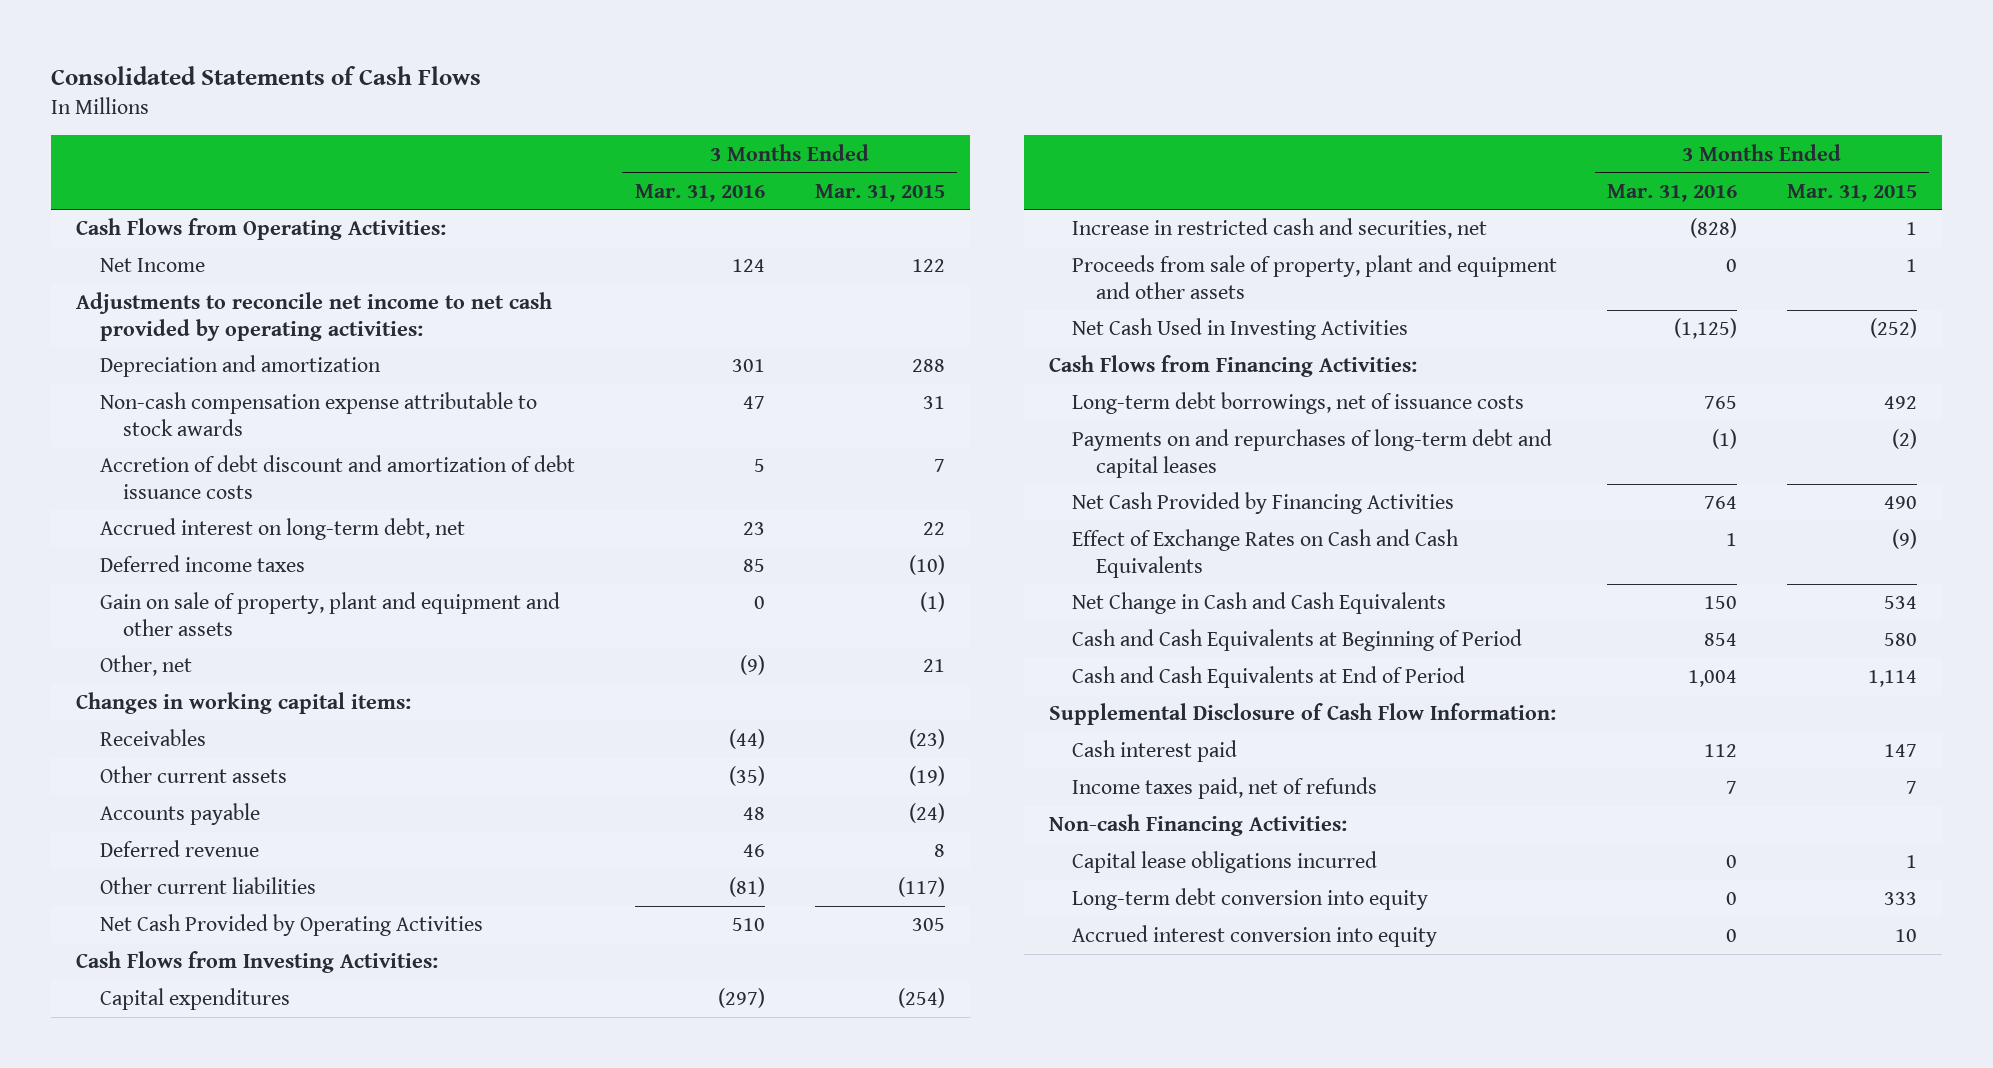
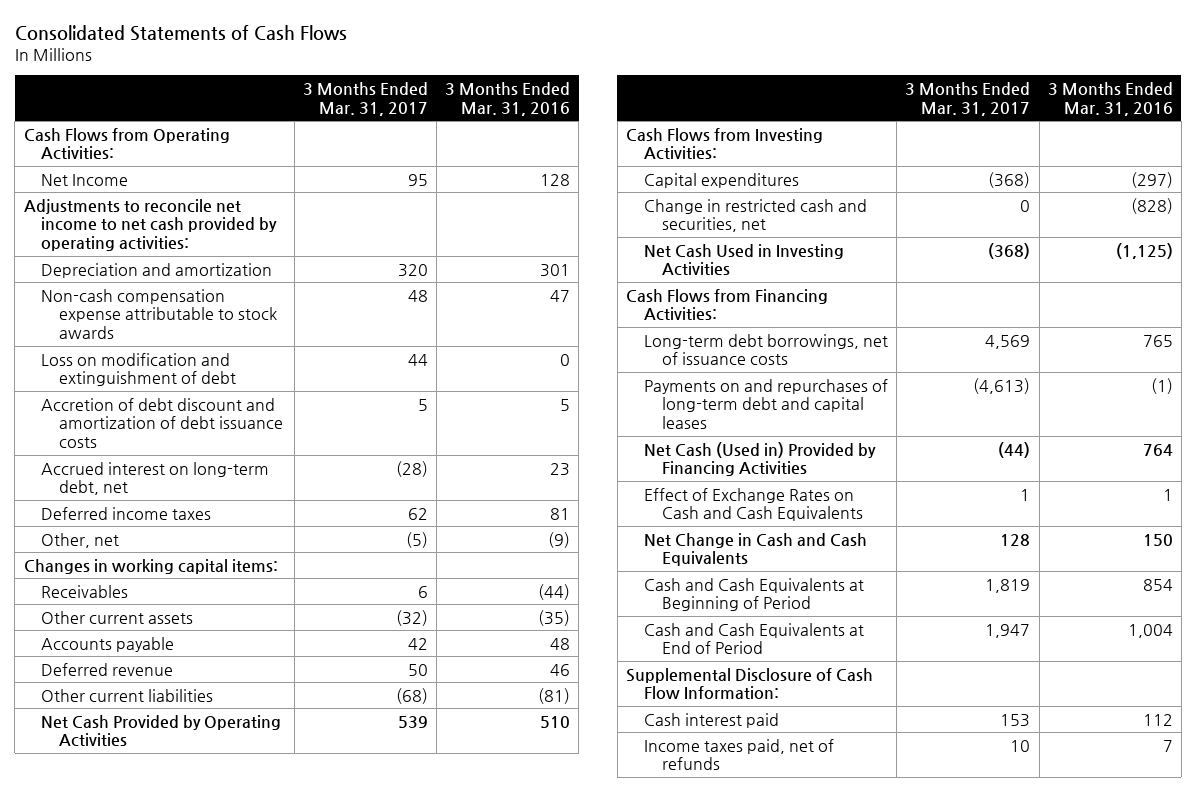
- | 3 Months Ended Mar. 31, 2016 | 3 Months Ended Mar. 31, 2015
+ | 3 Months Ended Mar. 31, 2017 | 3 Months Ended Mar. 31, 2016
- Net Income | 124 | 122
+ Net Income | 95 | 128
+ Loss on modification and extinguishment of debt | 44 | 0
- Deferred income taxes | 85 | (10)
- Gain on sale of property, plant and equipment and other assets | 0 | (1)
+ Deferred income taxes | 62 | 81
- Increase in restricted cash and securities, net | (828) | 1
- Proceeds from sale of property, plant and equipment and other assets | 0 | 1
+ Change in restricted cash and securities, net | 0 | (828)
- Net Cash Provided by Financing Activities | 764 | 490
+ Net Cash (Used in) Provided by Financing Activities | (44) | 764
- Non-cash Financing Activities:
- Capital lease obligations incurred | 0 | 1
- Long-term debt conversion into equity | 0 | 333
- Accrued interest conversion into equity | 0 | 10

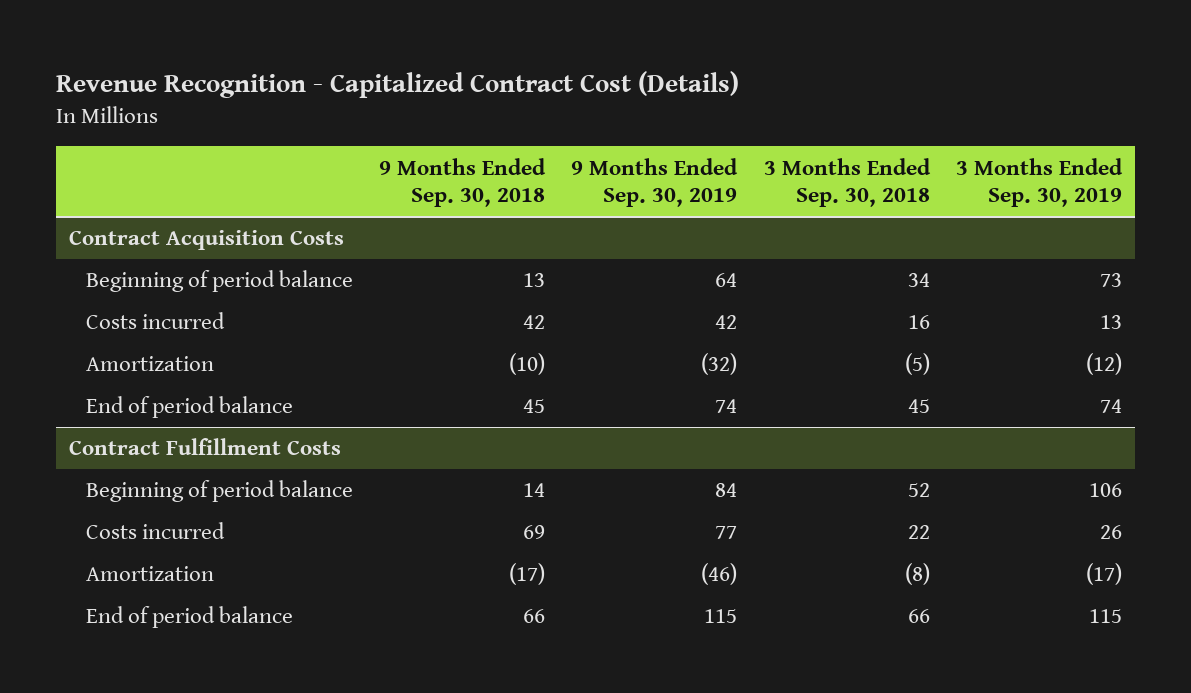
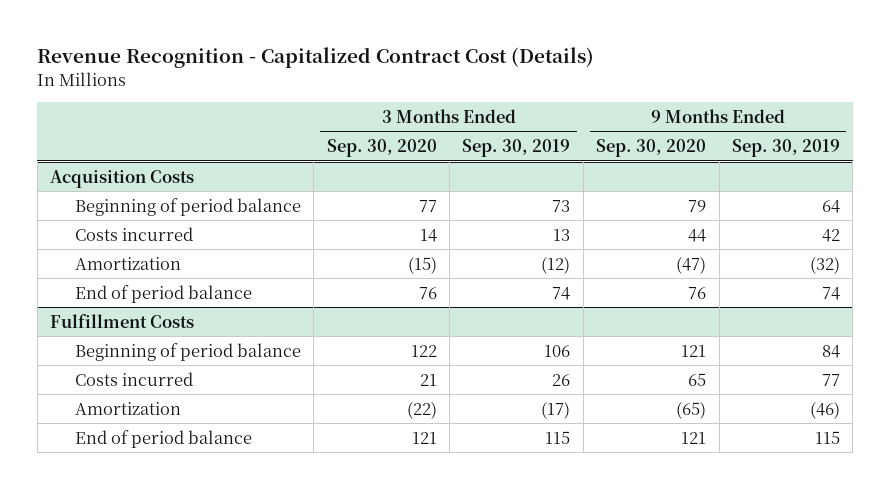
- | 9 Months Ended Sep. 30, 2018 | 9 Months Ended Sep. 30, 2019 | 3 Months Ended Sep. 30, 2018 | 3 Months Ended Sep. 30, 2019
+ | 3 Months Ended Sep. 30, 2020 | 3 Months Ended Sep. 30, 2019 | 9 Months Ended Sep. 30, 2020 | 9 Months Ended Sep. 30, 2019
- Contract Acquisition Costs
+ Acquisition Costs
- Contract Fulfillment Costs
+ Fulfillment Costs

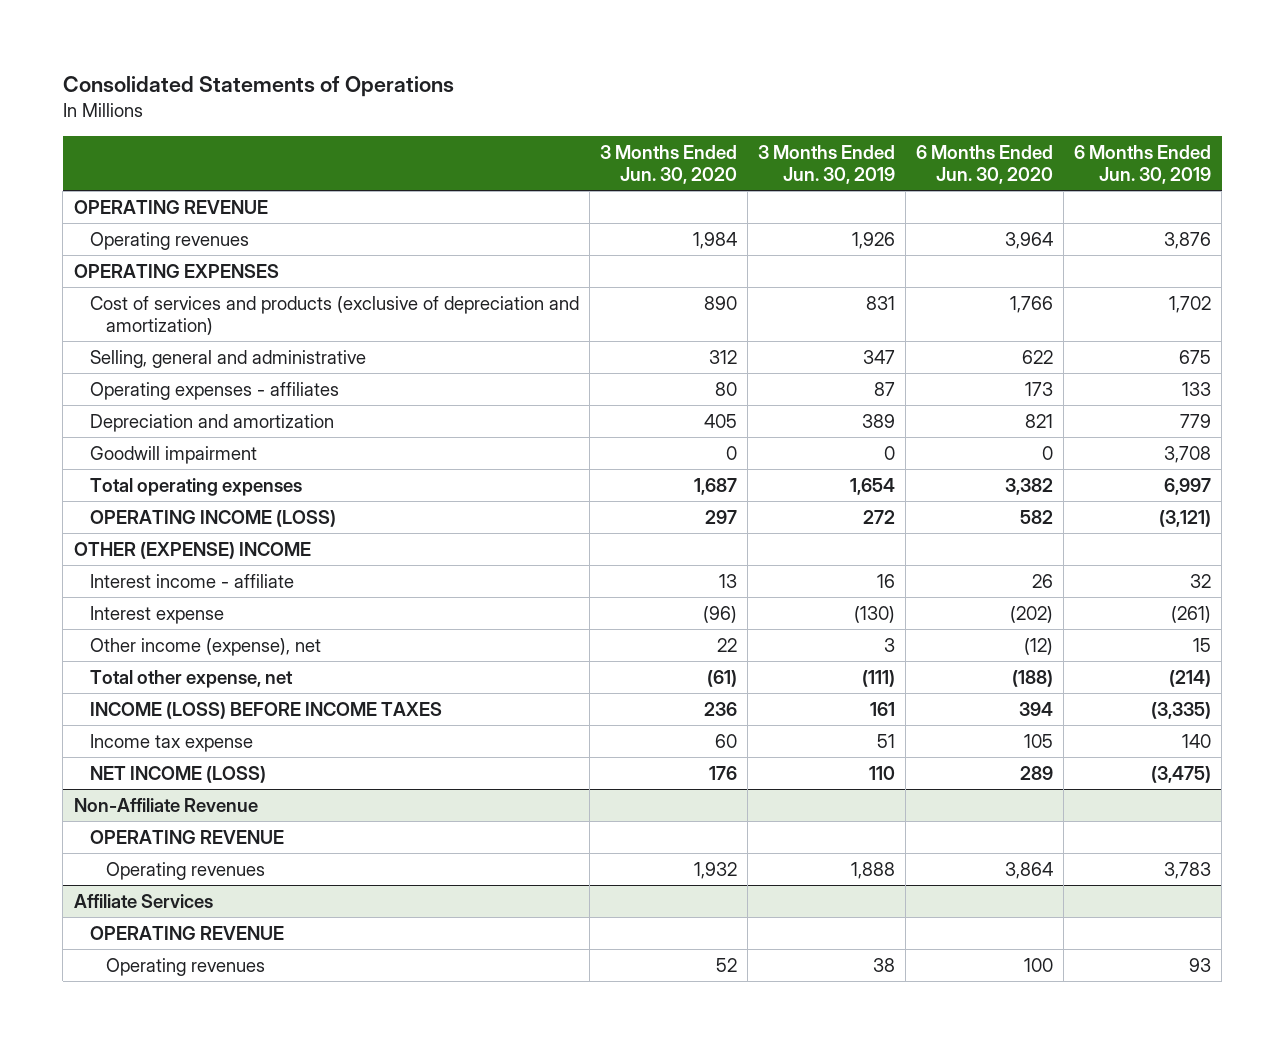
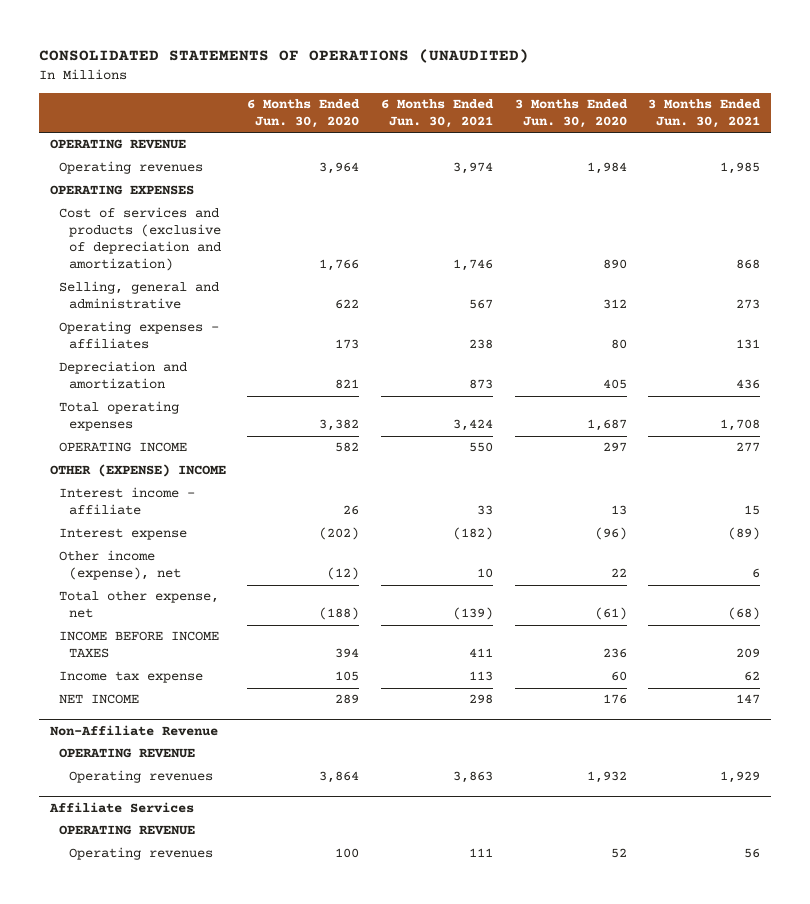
- Consolidated Statements of Operations
+ CONSOLIDATED STATEMENTS OF OPERATIONS (UNAUDITED)
- | 3 Months Ended Jun. 30, 2020 | 3 Months Ended Jun. 30, 2019 | 6 Months Ended Jun. 30, 2020 | 6 Months Ended Jun. 30, 2019
+ | 6 Months Ended Jun. 30, 2020 | 6 Months Ended Jun. 30, 2021 | 3 Months Ended Jun. 30, 2020 | 3 Months Ended Jun. 30, 2021
- Goodwill impairment | 0 | 0 | 0 | 3,708
- OPERATING INCOME (LOSS) | 297 | 272 | 582 | (3,121)
+ OPERATING INCOME | 582 | 550 | 297 | 277
- INCOME (LOSS) BEFORE INCOME TAXES | 236 | 161 | 394 | (3,335)
+ INCOME BEFORE INCOME TAXES | 394 | 411 | 236 | 209
- NET INCOME (LOSS) | 176 | 110 | 289 | (3,475)
+ NET INCOME | 289 | 298 | 176 | 147

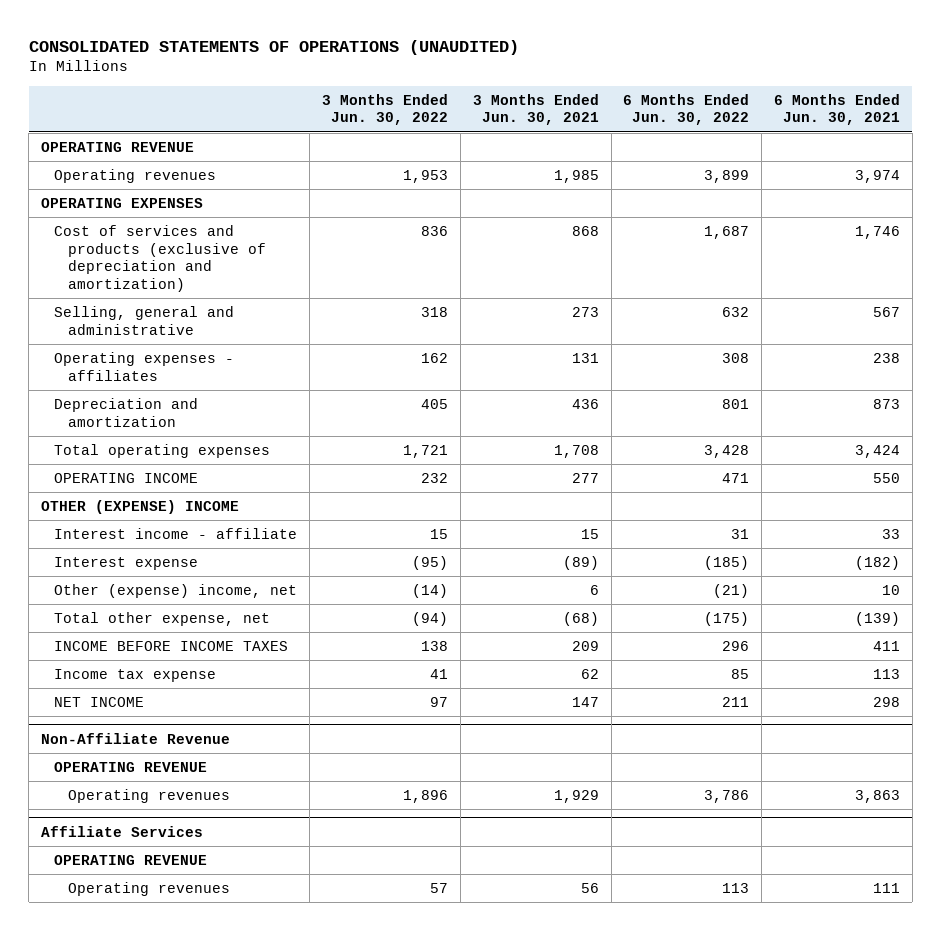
- | 6 Months Ended Jun. 30, 2020 | 6 Months Ended Jun. 30, 2021 | 3 Months Ended Jun. 30, 2020 | 3 Months Ended Jun. 30, 2021
+ | 3 Months Ended Jun. 30, 2022 | 3 Months Ended Jun. 30, 2021 | 6 Months Ended Jun. 30, 2022 | 6 Months Ended Jun. 30, 2021
- Other income (expense), net | (12) | 10 | 22 | 6
+ Other (expense) income, net | (14) | 6 | (21) | 10

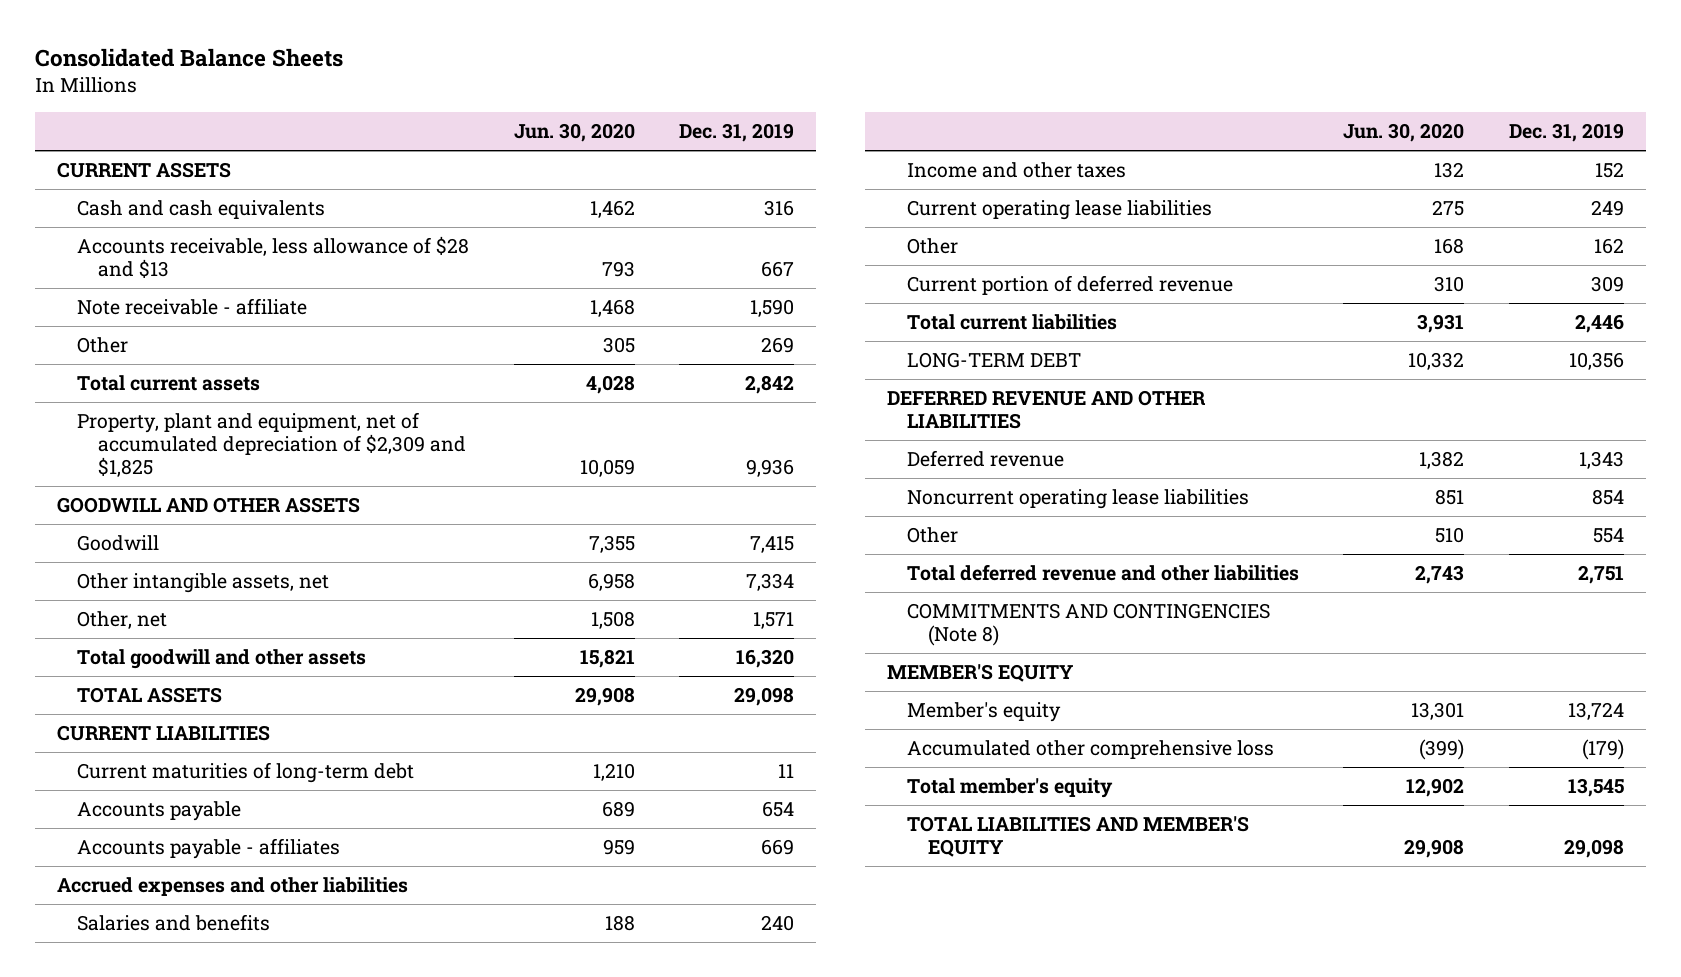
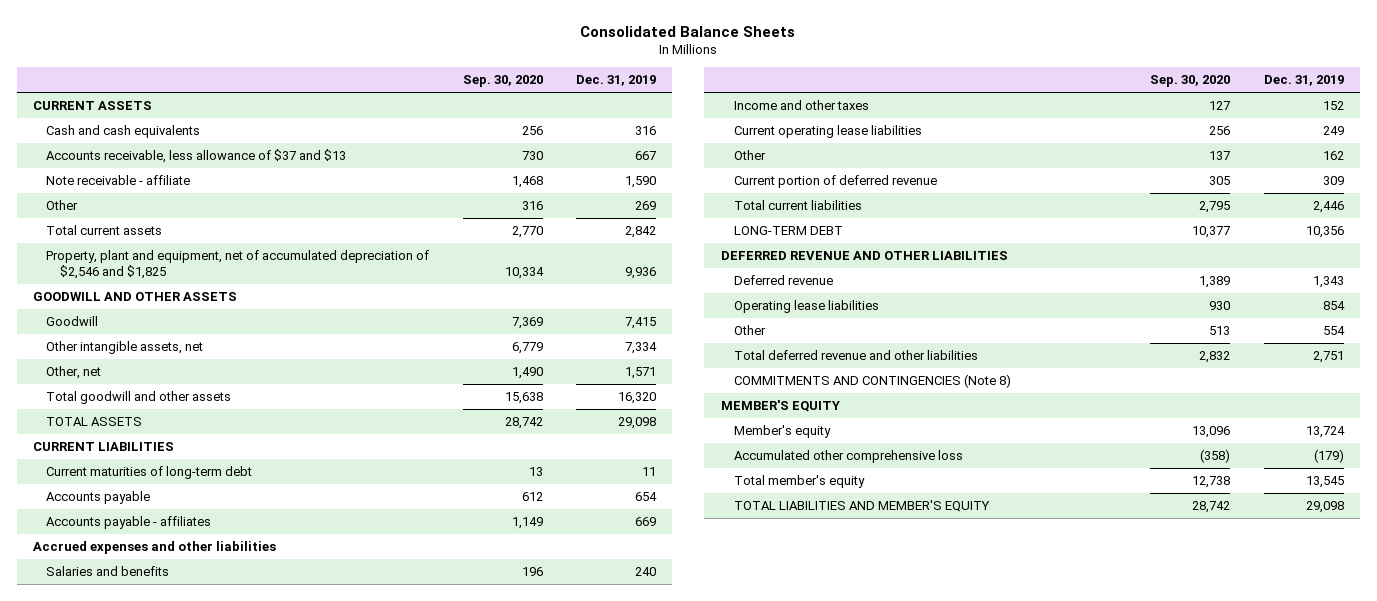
- | Jun. 30, 2020 | Dec. 31, 2019
+ | Sep. 30, 2020 | Dec. 31, 2019
- Accounts receivable, less allowance of $28 and $13 | 793 | 667
+ Accounts receivable, less allowance of $37 and $13 | 730 | 667
- Property, plant and equipment, net of accumulated depreciation of $2,309 and $1,825 | 10,059 | 9,936
+ Property, plant and equipment, net of accumulated depreciation of $2,546 and $1,825 | 10,334 | 9,936
- Noncurrent operating lease liabilities | 851 | 854
+ Operating lease liabilities | 930 | 854

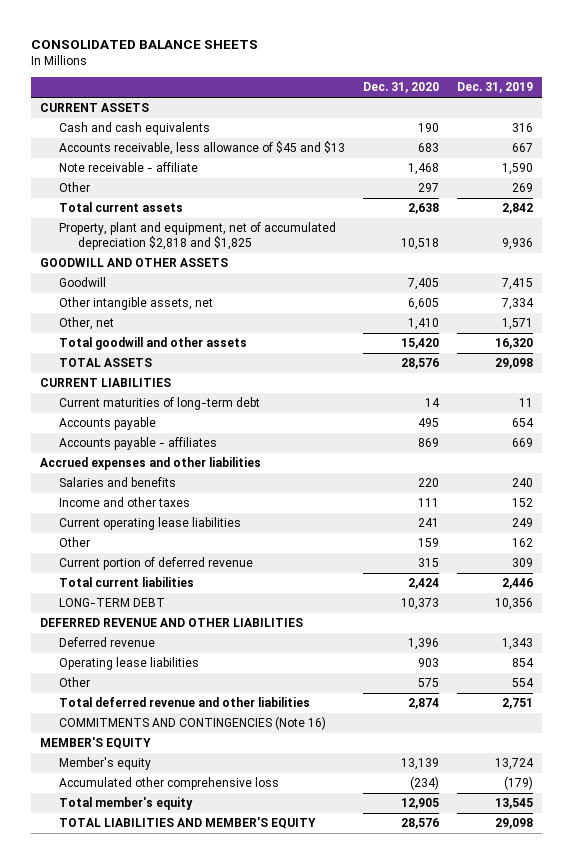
- Consolidated Balance Sheets
+ CONSOLIDATED BALANCE SHEETS
- | Sep. 30, 2020 | Dec. 31, 2019
+ | Dec. 31, 2020 | Dec. 31, 2019
- Accounts receivable, less allowance of $37 and $13 | 730 | 667
+ Accounts receivable, less allowance of $45 and $13 | 683 | 667
- Property, plant and equipment, net of accumulated depreciation of $2,546 and $1,825 | 10,334 | 9,936
+ Property, plant and equipment, net of accumulated depreciation $2,818 and $1,825 | 10,518 | 9,936
- COMMITMENTS AND CONTINGENCIES (Note 8)
+ COMMITMENTS AND CONTINGENCIES (Note 16)

